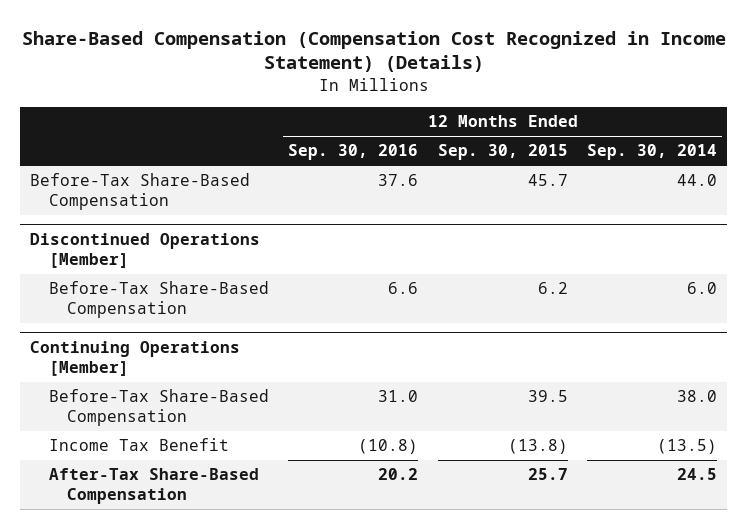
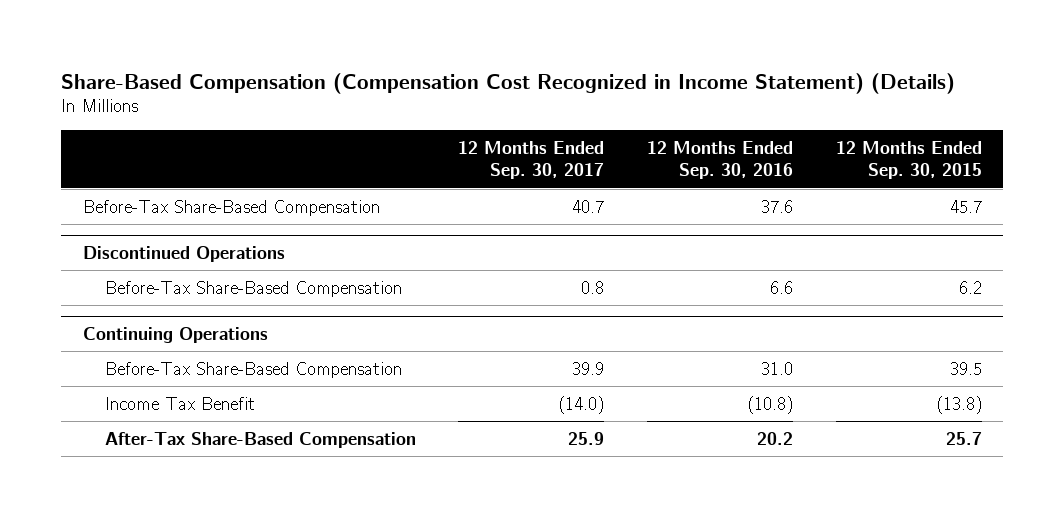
- | 12 Months Ended Sep. 30, 2016 | 12 Months Ended Sep. 30, 2015 | 12 Months Ended Sep. 30, 2014
+ | 12 Months Ended Sep. 30, 2017 | 12 Months Ended Sep. 30, 2016 | 12 Months Ended Sep. 30, 2015
- Discontinued Operations [Member]
+ Discontinued Operations
- Continuing Operations [Member]
+ Continuing Operations

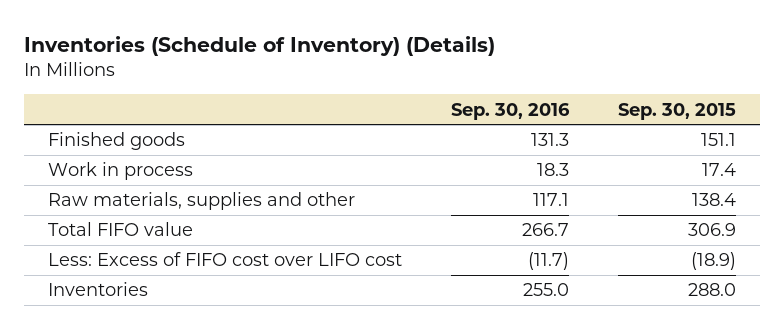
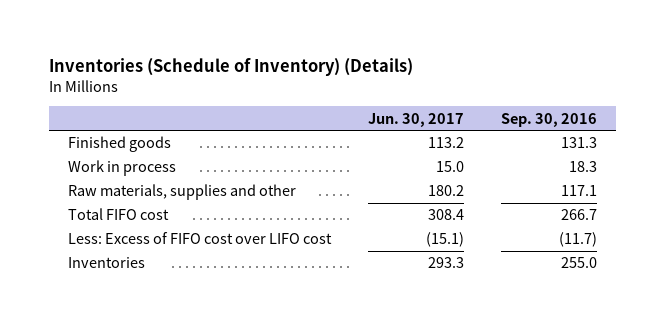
- | Sep. 30, 2016 | Sep. 30, 2015
+ | Jun. 30, 2017 | Sep. 30, 2016
- Total FIFO value | 266.7 | 306.9
+ Total FIFO cost | 308.4 | 266.7

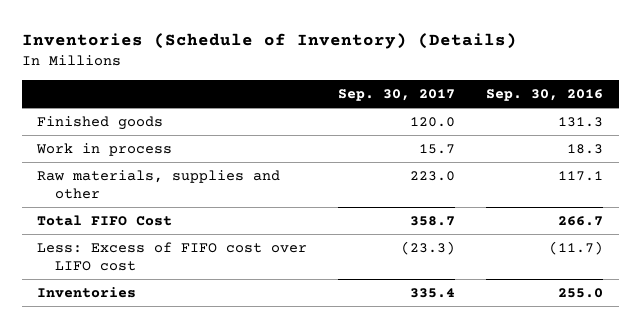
- | Jun. 30, 2017 | Sep. 30, 2016
+ | Sep. 30, 2017 | Sep. 30, 2016
- Total FIFO cost | 308.4 | 266.7
+ Total FIFO Cost | 358.7 | 266.7

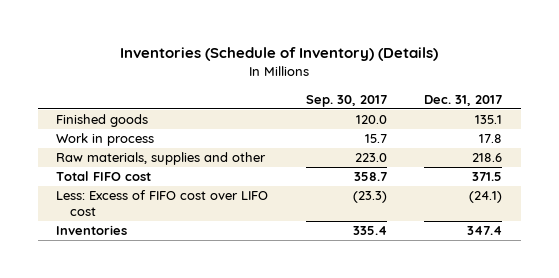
- | Sep. 30, 2017 | Sep. 30, 2016
+ | Sep. 30, 2017 | Dec. 31, 2017
- Total FIFO Cost | 358.7 | 266.7
+ Total FIFO cost | 358.7 | 371.5

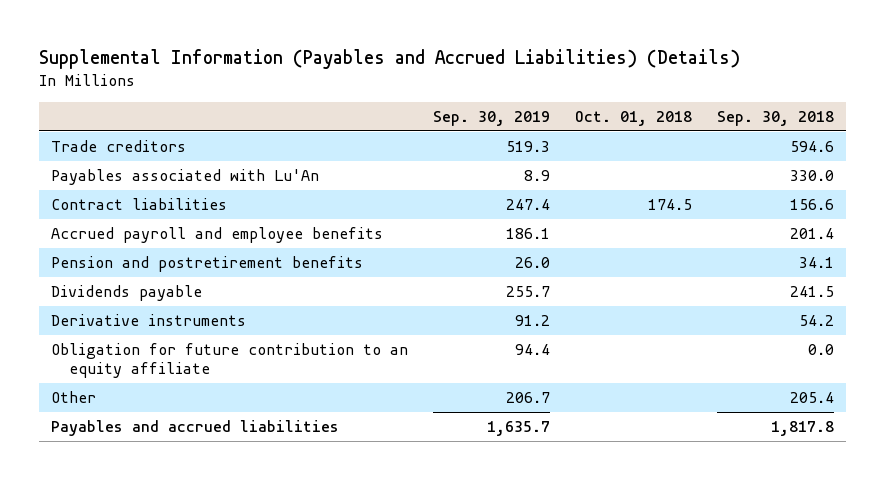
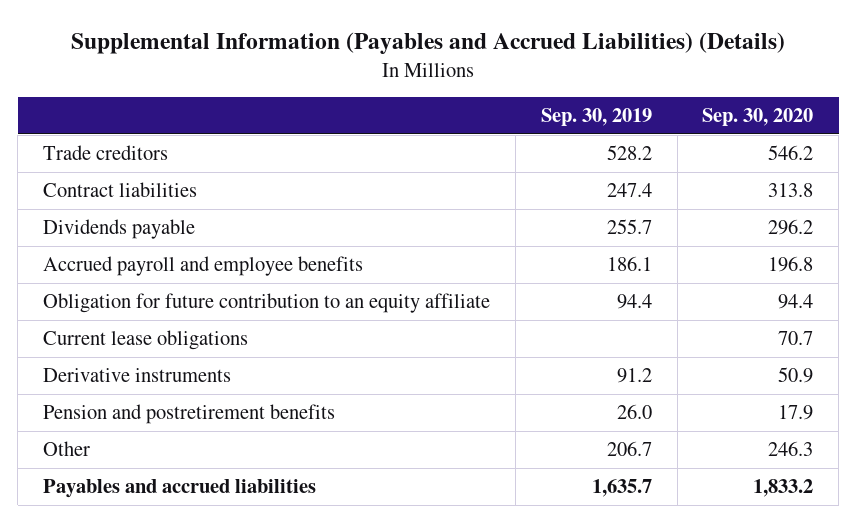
- | Sep. 30, 2019 | Oct. 01, 2018 | Sep. 30, 2018
+ | Sep. 30, 2019 | Sep. 30, 2020
- Trade creditors | 519.3 | | 594.6
- Payables associated with Lu'An | 8.9 | | 330.0
+ Trade creditors | 528.2 | 546.2
moved down: Accrued payroll and employee benefits | 186.1 | 196.8
+ Current lease obligations | | 70.7
moved down: Derivative instruments | 91.2 | 50.9
moved down: Pension and postretirement benefits | 26.0 | 17.9

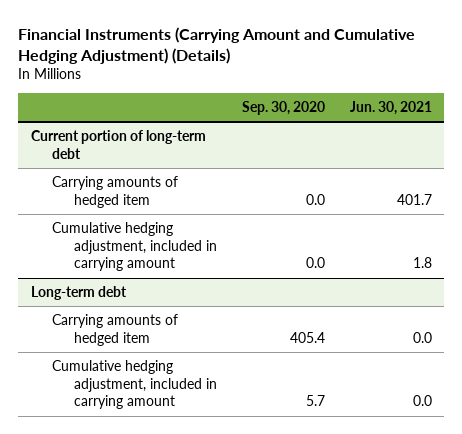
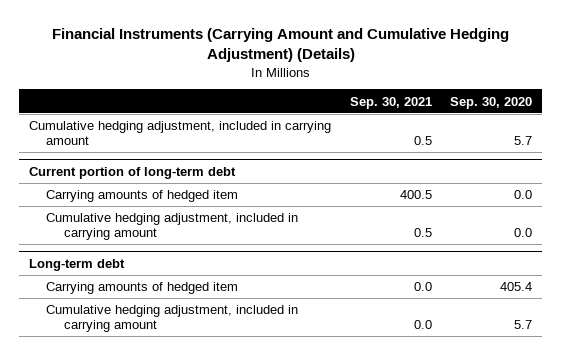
- | Sep. 30, 2020 | Jun. 30, 2021
+ | Sep. 30, 2021 | Sep. 30, 2020
+ Cumulative hedging adjustment, included in carrying amount | 0.5 | 5.7

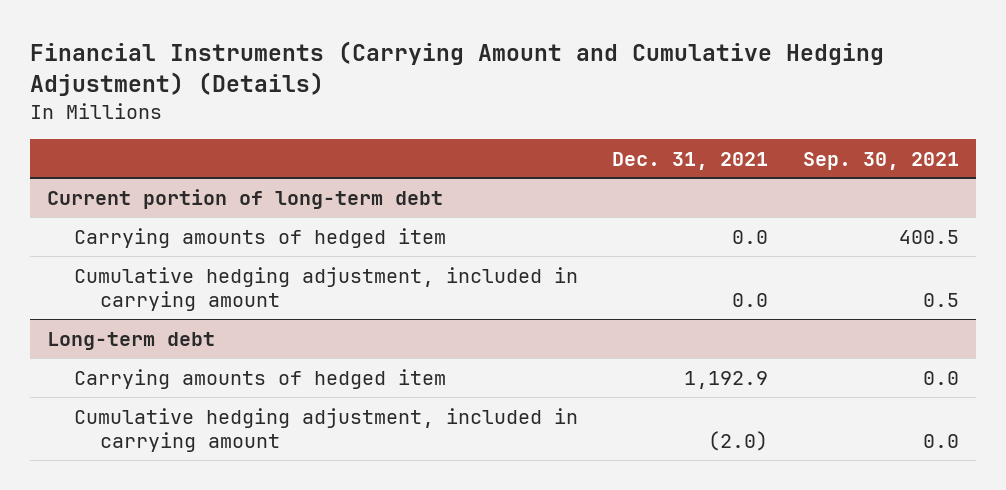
- | Sep. 30, 2021 | Sep. 30, 2020
+ | Dec. 31, 2021 | Sep. 30, 2021
- Cumulative hedging adjustment, included in carrying amount | 0.5 | 5.7

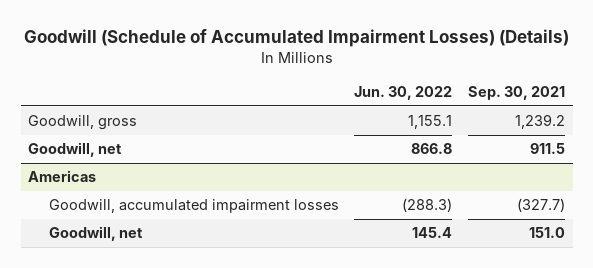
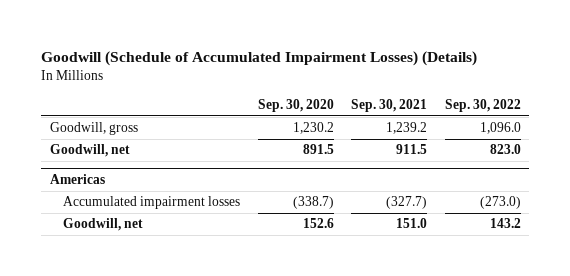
- | Jun. 30, 2022 | Sep. 30, 2021
+ | Sep. 30, 2020 | Sep. 30, 2021 | Sep. 30, 2022
@ Americas
- Goodwill, accumulated impairment losses | (288.3) | (327.7)
+ Accumulated impairment losses | (338.7) | (327.7) | (273.0)

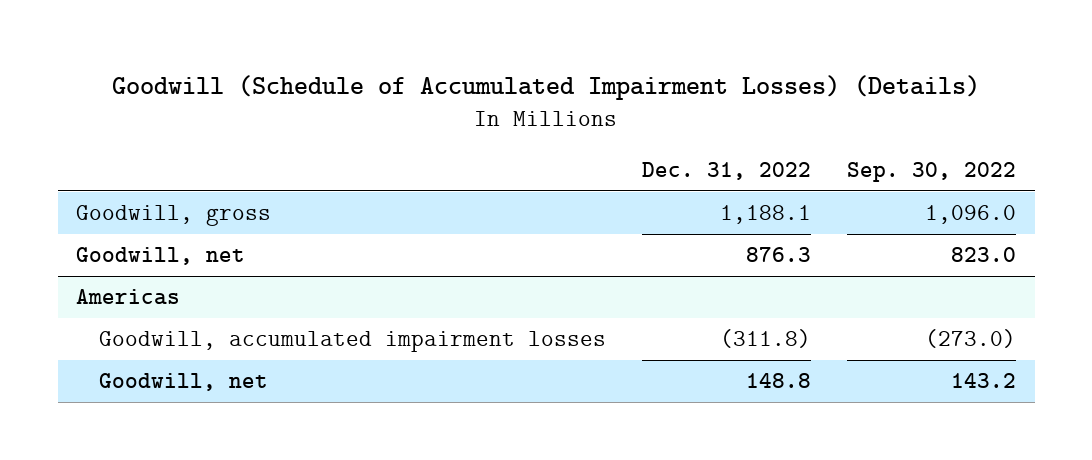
- | Sep. 30, 2020 | Sep. 30, 2021 | Sep. 30, 2022
+ | Dec. 31, 2022 | Sep. 30, 2022
@ Americas
- Accumulated impairment losses | (338.7) | (327.7) | (273.0)
+ Goodwill, accumulated impairment losses | (311.8) | (273.0)

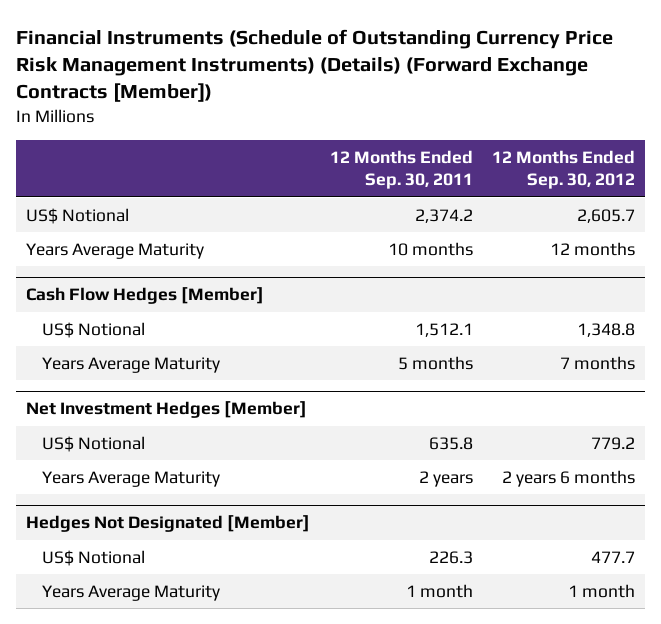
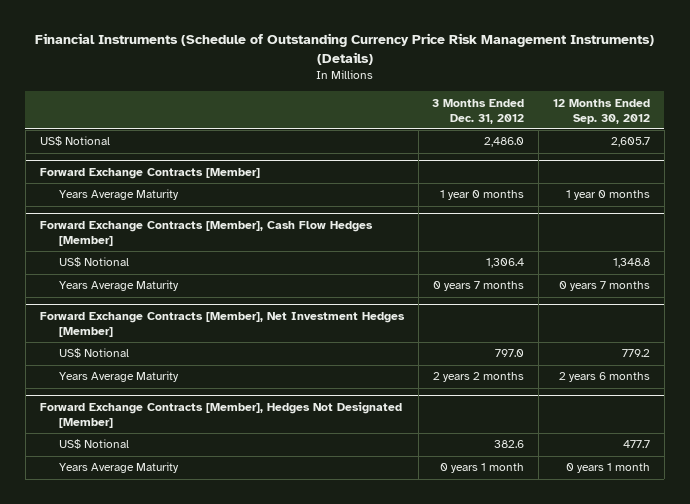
- Financial Instruments (Schedule of Outstanding Currency Price Risk Management Instruments) (Details) (Forward Exchange Contracts [Member])
+ Financial Instruments (Schedule of Outstanding Currency Price Risk Management Instruments) (Details)
- | 12 Months Ended Sep. 30, 2011 | 12 Months Ended Sep. 30, 2012
+ | 3 Months Ended Dec. 31, 2012 | 12 Months Ended Sep. 30, 2012
- Years Average Maturity | 10 months | 12 months
- Cash Flow Hedges [Member]
+ Forward Exchange Contracts [Member]
+ Years Average Maturity | 1 year 0 months | 1 year 0 months
+ Forward Exchange Contracts [Member], Cash Flow Hedges [Member]
- Years Average Maturity | 5 months | 7 months
- Net Investment Hedges [Member]
+ Years Average Maturity | 0 years 7 months | 0 years 7 months
+ Forward Exchange Contracts [Member], Net Investment Hedges [Member]
- Hedges Not Designated [Member]
+ Forward Exchange Contracts [Member], Hedges Not Designated [Member]
- Years Average Maturity | 1 month | 1 month
+ Years Average Maturity | 0 years 1 month | 0 years 1 month

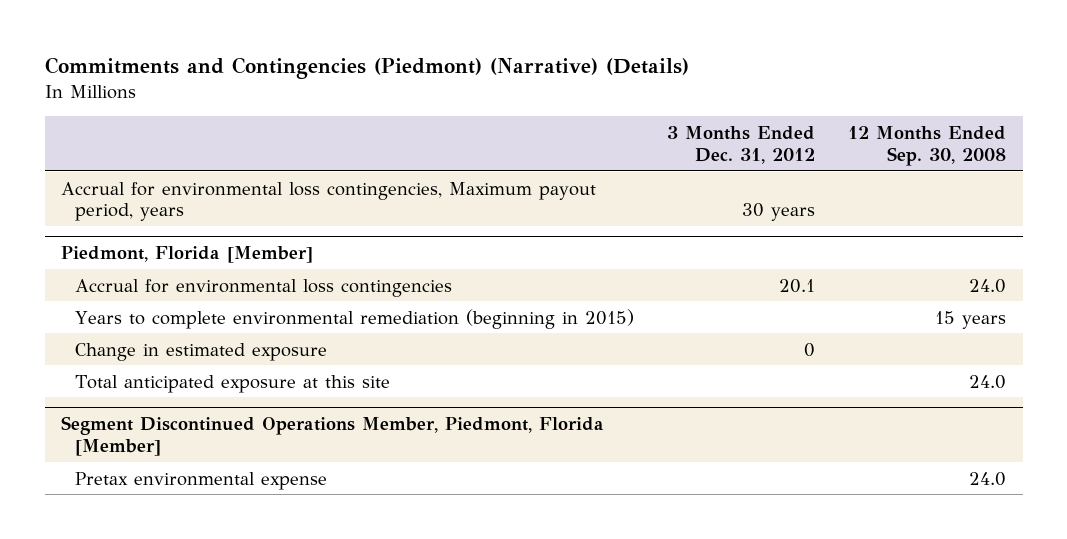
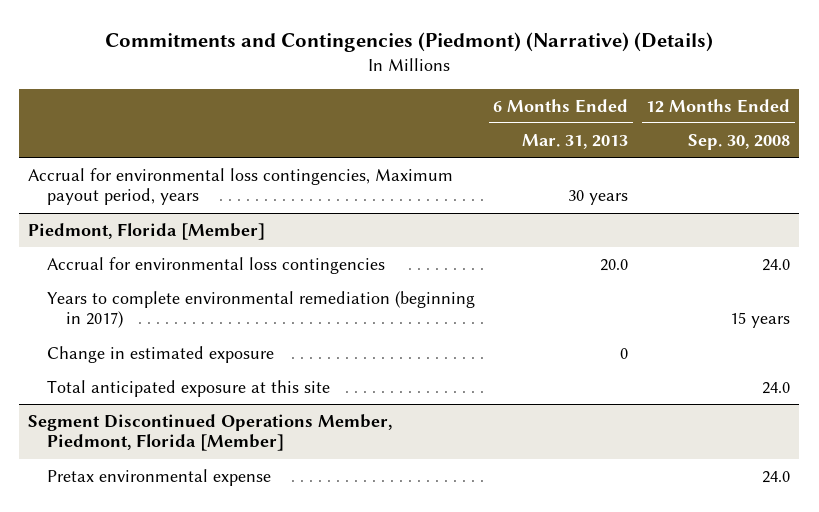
- | 3 Months Ended Dec. 31, 2012 | 12 Months Ended Sep. 30, 2008
+ | 6 Months Ended Mar. 31, 2013 | 12 Months Ended Sep. 30, 2008
@ Piedmont, Florida [Member]
- Years to complete environmental remediation (beginning in 2015) | | 15 years
+ Years to complete environmental remediation (beginning in 2017) | | 15 years

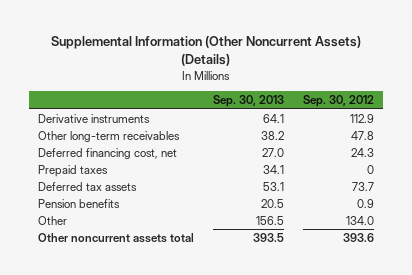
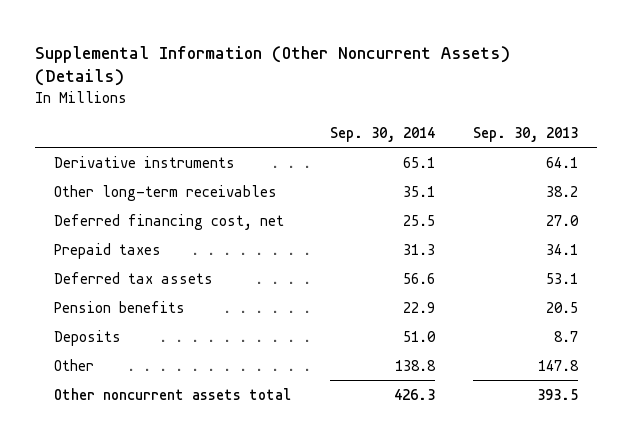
- | Sep. 30, 2013 | Sep. 30, 2012
+ | Sep. 30, 2014 | Sep. 30, 2013
- Other | 156.5 | 134.0
+ Deposits | 51.0 | 8.7
+ Other | 138.8 | 147.8

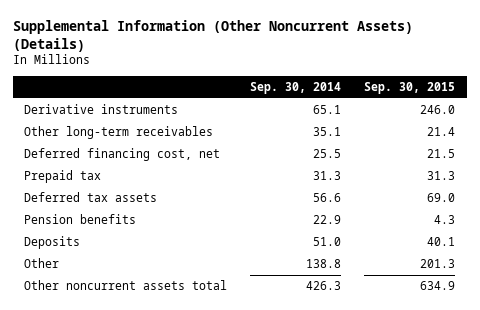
- | Sep. 30, 2014 | Sep. 30, 2013
+ | Sep. 30, 2014 | Sep. 30, 2015
- Prepaid taxes | 31.3 | 34.1
+ Prepaid tax | 31.3 | 31.3

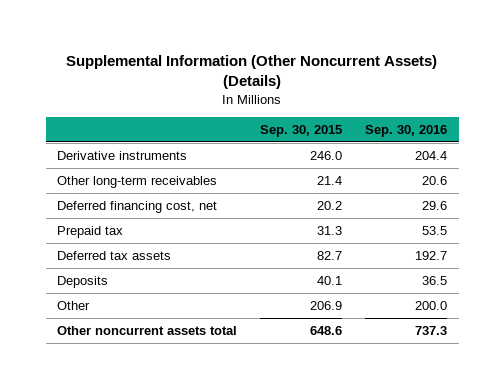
- | Sep. 30, 2014 | Sep. 30, 2015
+ | Sep. 30, 2015 | Sep. 30, 2016
- Deferred financing cost, net | 25.5 | 21.5
+ Deferred financing cost, net | 20.2 | 29.6
- Deferred tax assets | 56.6 | 69.0
- Pension benefits | 22.9 | 4.3
+ Deferred tax assets | 82.7 | 192.7
- Other | 138.8 | 201.3
- Other noncurrent assets total | 426.3 | 634.9
+ Other | 206.9 | 200.0
+ Other noncurrent assets total | 648.6 | 737.3

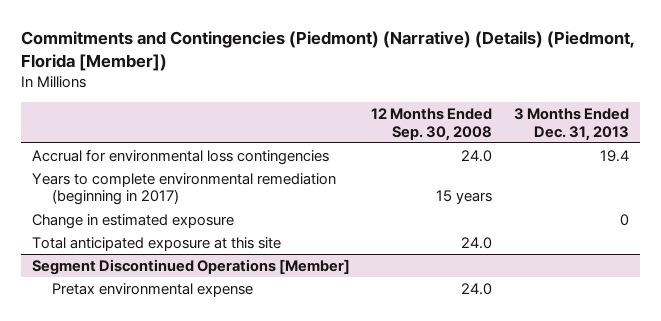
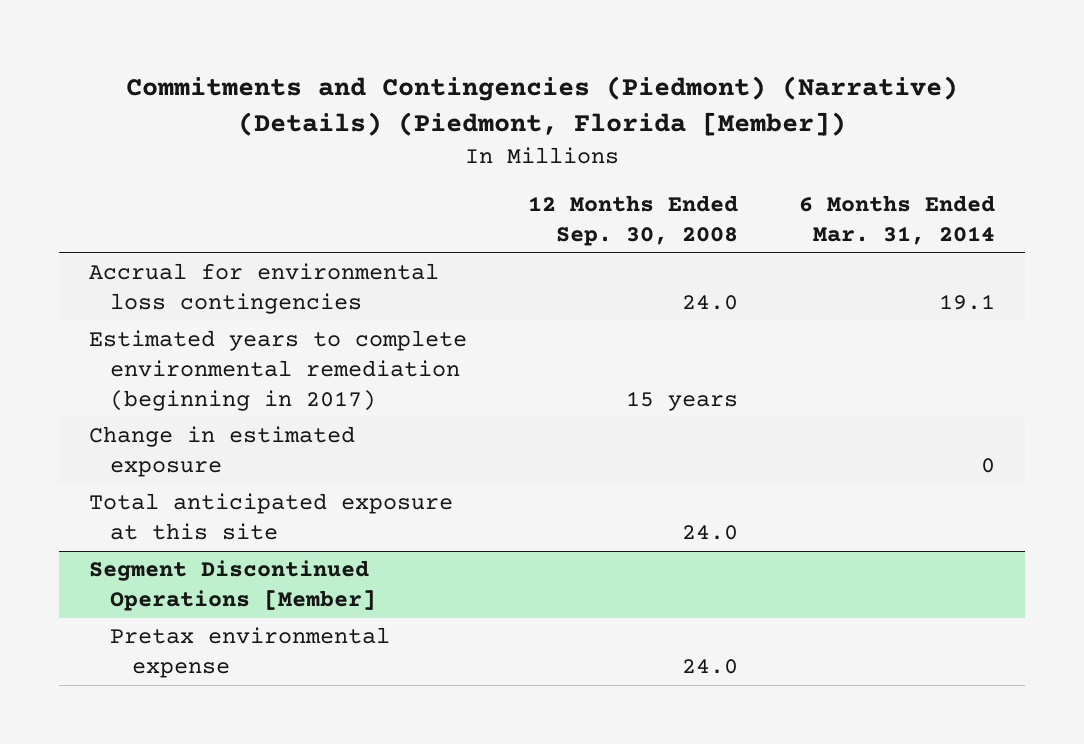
- | 12 Months Ended Sep. 30, 2008 | 3 Months Ended Dec. 31, 2013
+ | 12 Months Ended Sep. 30, 2008 | 6 Months Ended Mar. 31, 2014
- Years to complete environmental remediation (beginning in 2017) | 15 years |
+ Estimated years to complete environmental remediation (beginning in 2017) | 15 years |

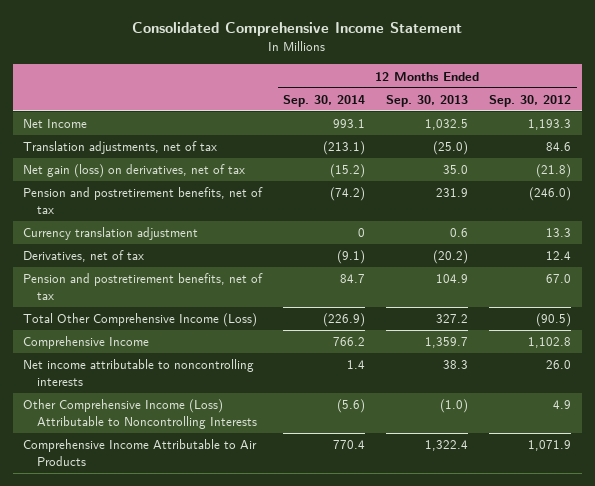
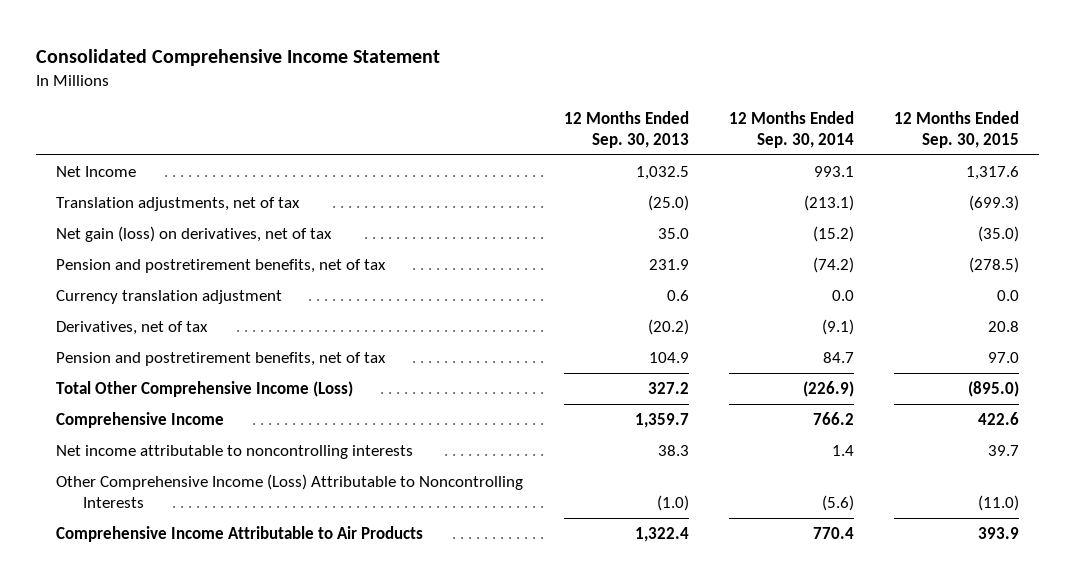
- | 12 Months Ended Sep. 30, 2014 | 12 Months Ended Sep. 30, 2013 | 12 Months Ended Sep. 30, 2012
+ | 12 Months Ended Sep. 30, 2013 | 12 Months Ended Sep. 30, 2014 | 12 Months Ended Sep. 30, 2015
- Currency translation adjustment | 0 | 0.6 | 13.3
+ Currency translation adjustment | 0.6 | 0.0 | 0.0

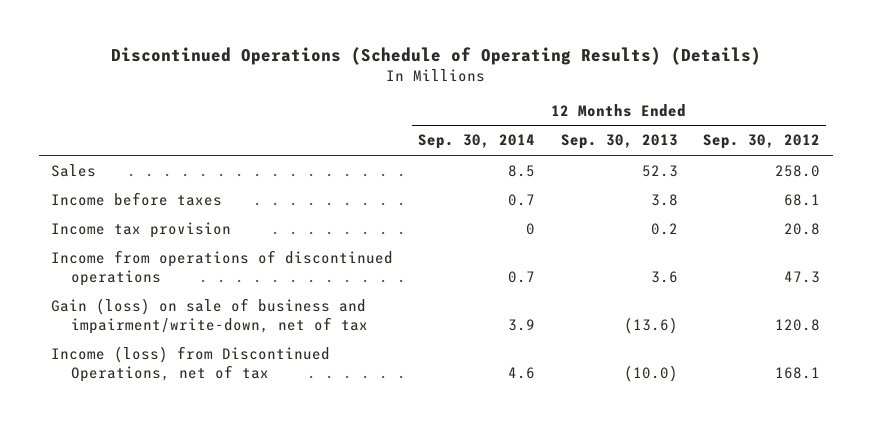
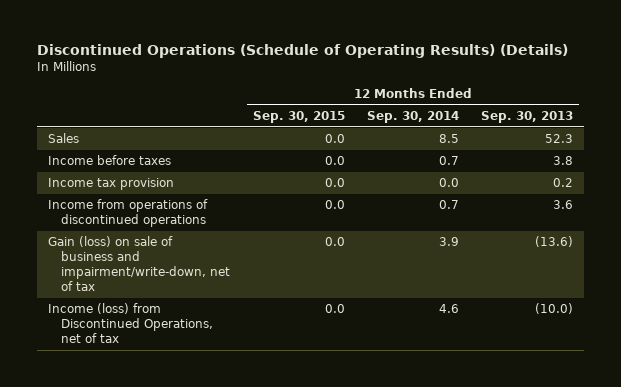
- | 12 Months Ended Sep. 30, 2014 | 12 Months Ended Sep. 30, 2013 | 12 Months Ended Sep. 30, 2012
+ | 12 Months Ended Sep. 30, 2015 | 12 Months Ended Sep. 30, 2014 | 12 Months Ended Sep. 30, 2013
- Income tax provision | 0 | 0.2 | 20.8
+ Income tax provision | 0.0 | 0.0 | 0.2

